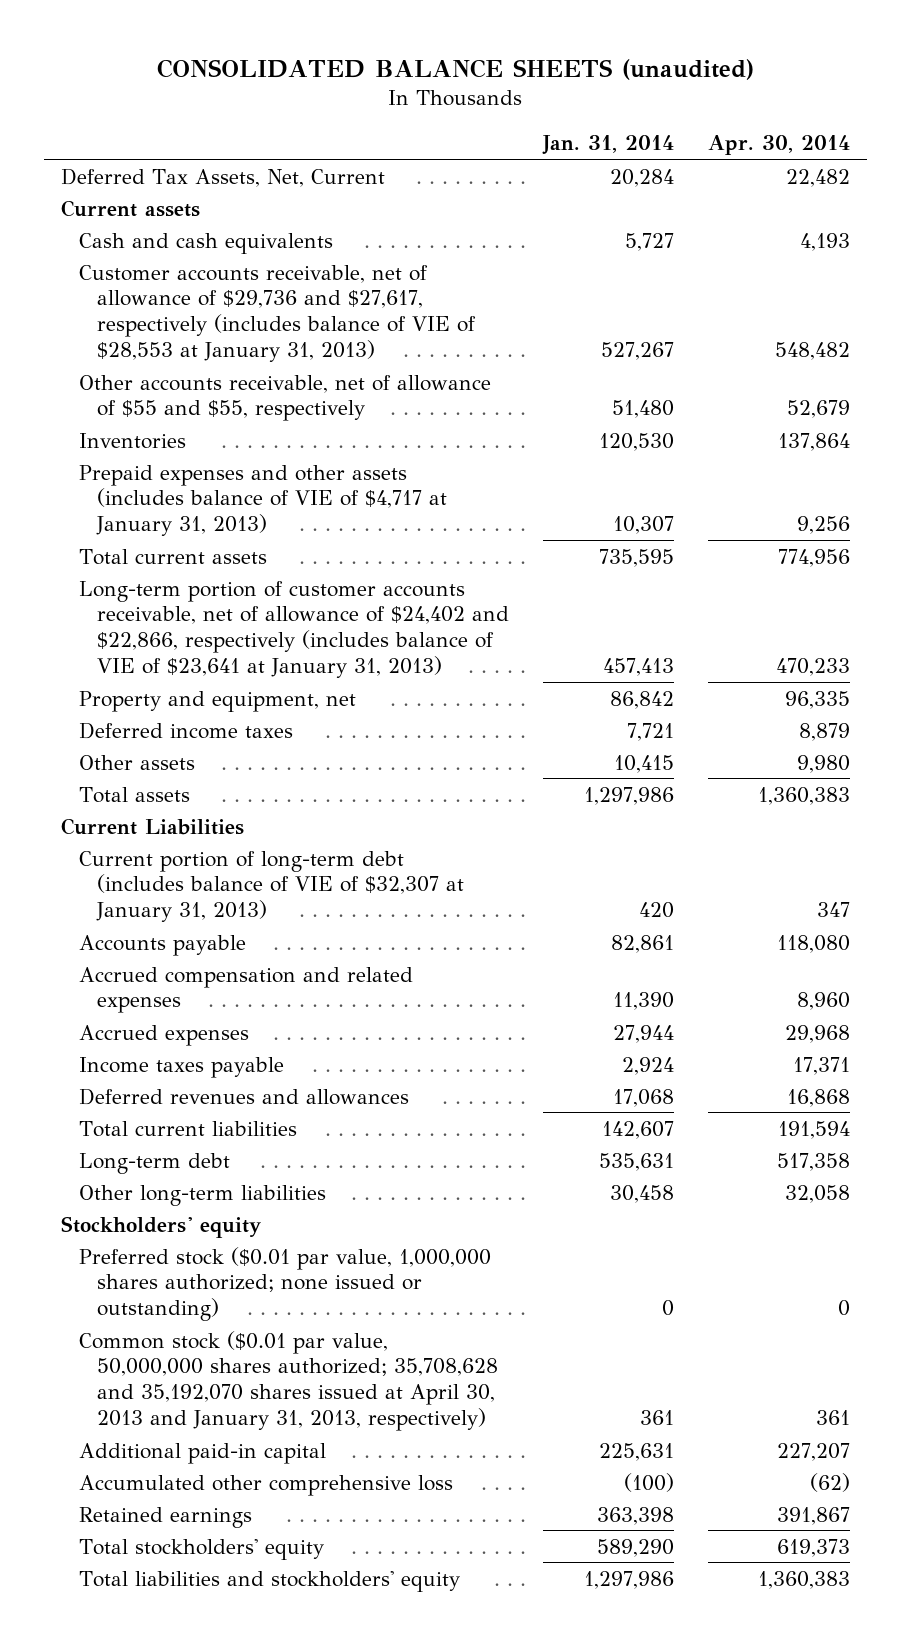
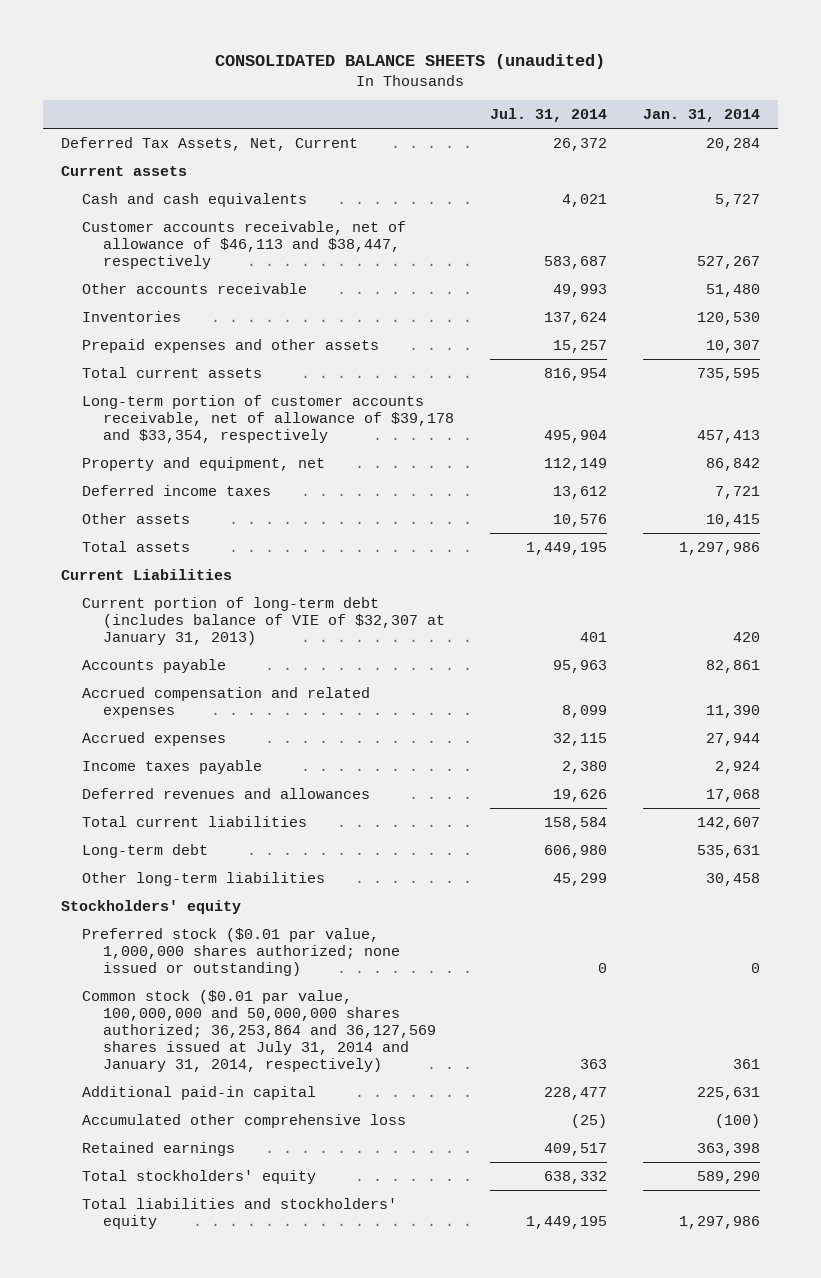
- | Jan. 31, 2014 | Apr. 30, 2014
+ | Jul. 31, 2014 | Jan. 31, 2014
- Customer accounts receivable, net of allowance of $29,736 and $27,617, respectively (includes balance of VIE of $28,553 at January 31, 2013) | 527,267 | 548,482
- Other accounts receivable, net of allowance of $55 and $55, respectively | 51,480 | 52,679
+ Customer accounts receivable, net of allowance of $46,113 and $38,447, respectively | 583,687 | 527,267
+ Other accounts receivable | 49,993 | 51,480
- Prepaid expenses and other assets (includes balance of VIE of $4,717 at January 31, 2013) | 10,307 | 9,256
+ Prepaid expenses and other assets | 15,257 | 10,307
- Long-term portion of customer accounts receivable, net of allowance of $24,402 and $22,866, respectively (includes balance of VIE of $23,641 at January 31, 2013) | 457,413 | 470,233
+ Long-term portion of customer accounts receivable, net of allowance of $39,178 and $33,354, respectively | 495,904 | 457,413
- Common stock ($0.01 par value, 50,000,000 shares authorized; 35,708,628 and 35,192,070 shares issued at April 30, 2013 and January 31, 2013, respectively) | 361 | 361
+ Common stock ($0.01 par value, 100,000,000 and 50,000,000 shares authorized; 36,253,864 and 36,127,569 shares issued at July 31, 2014 and January 31, 2014, respectively) | 363 | 361

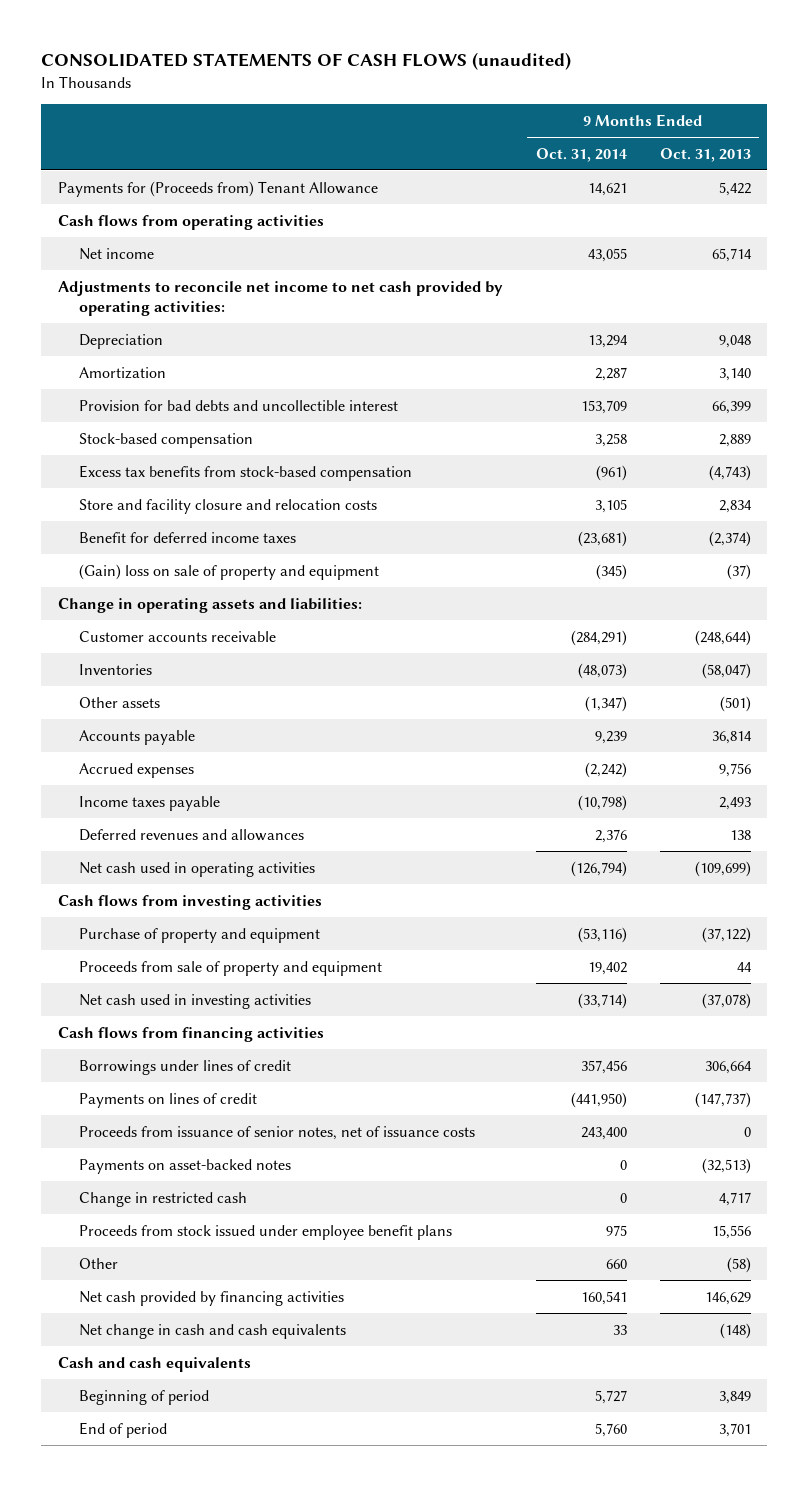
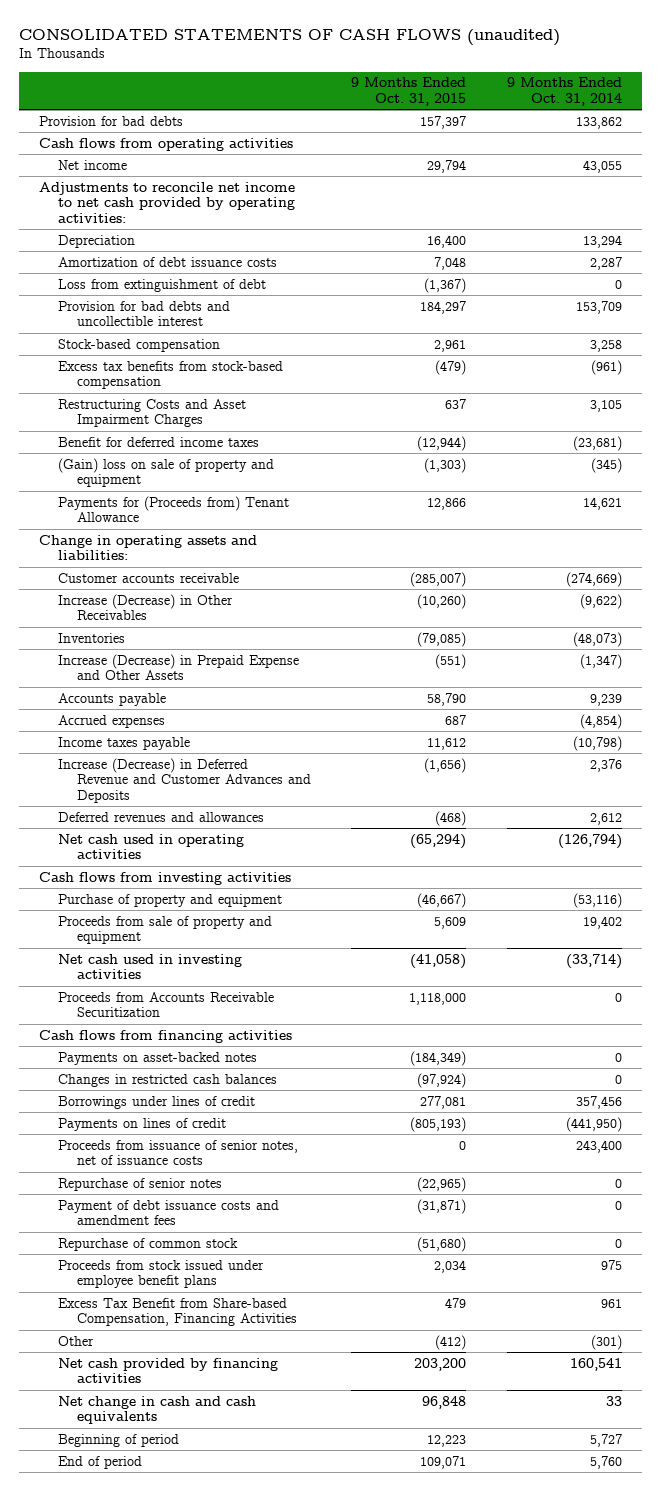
- | 9 Months Ended Oct. 31, 2014 | 9 Months Ended Oct. 31, 2013
+ | 9 Months Ended Oct. 31, 2015 | 9 Months Ended Oct. 31, 2014
+ Provision for bad debts | 157,397 | 133,862
- Amortization | 2,287 | 3,140
+ Amortization of debt issuance costs | 7,048 | 2,287
+ Loss from extinguishment of debt | (1,367) | 0
- Store and facility closure and relocation costs | 3,105 | 2,834
+ Restructuring Costs and Asset Impairment Charges | 637 | 3,105
moved down: Payments for (Proceeds from) Tenant Allowance | 12,866 | 14,621
- Customer accounts receivable | (284,291) | (248,644)
+ Customer accounts receivable | (285,007) | (274,669)
+ Increase (Decrease) in Other Receivables | (10,260) | (9,622)
- Other assets | (1,347) | (501)
+ Increase (Decrease) in Prepaid Expense and Other Assets | (551) | (1,347)
- Accrued expenses | (2,242) | 9,756
+ Accrued expenses | 687 | (4,854)
- Deferred revenues and allowances | 2,376 | 138
+ Increase (Decrease) in Deferred Revenue and Customer Advances and Deposits | (1,656) | 2,376
+ Deferred revenues and allowances | (468) | 2,612
+ Proceeds from Accounts Receivable Securitization | 1,118,000 | 0
moved up: Payments on asset-backed notes | (184,349) | 0
+ Changes in restricted cash balances | (97,924) | 0
- Change in restricted cash | 0 | 4,717
+ Repurchase of senior notes | (22,965) | 0
+ Payment of debt issuance costs and amendment fees | (31,871) | 0
+ Repurchase of common stock | (51,680) | 0
- Other | 660 | (58)
+ Excess Tax Benefit from Share-based Compensation, Financing Activities | 479 | 961
+ Other | (412) | (301)
- Cash and cash equivalents

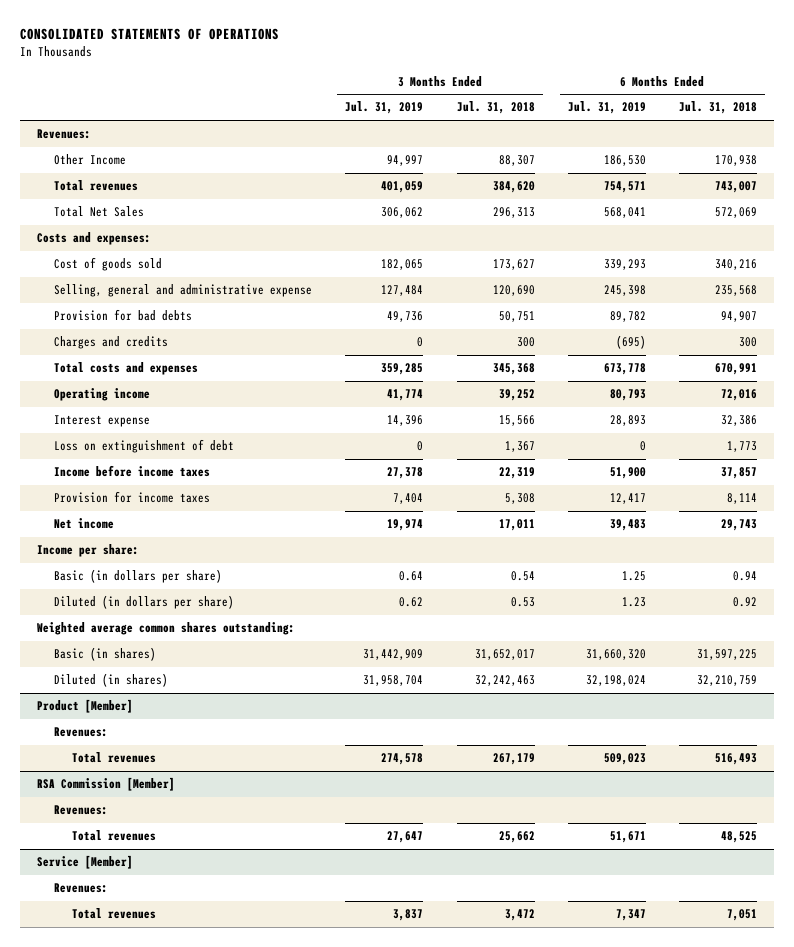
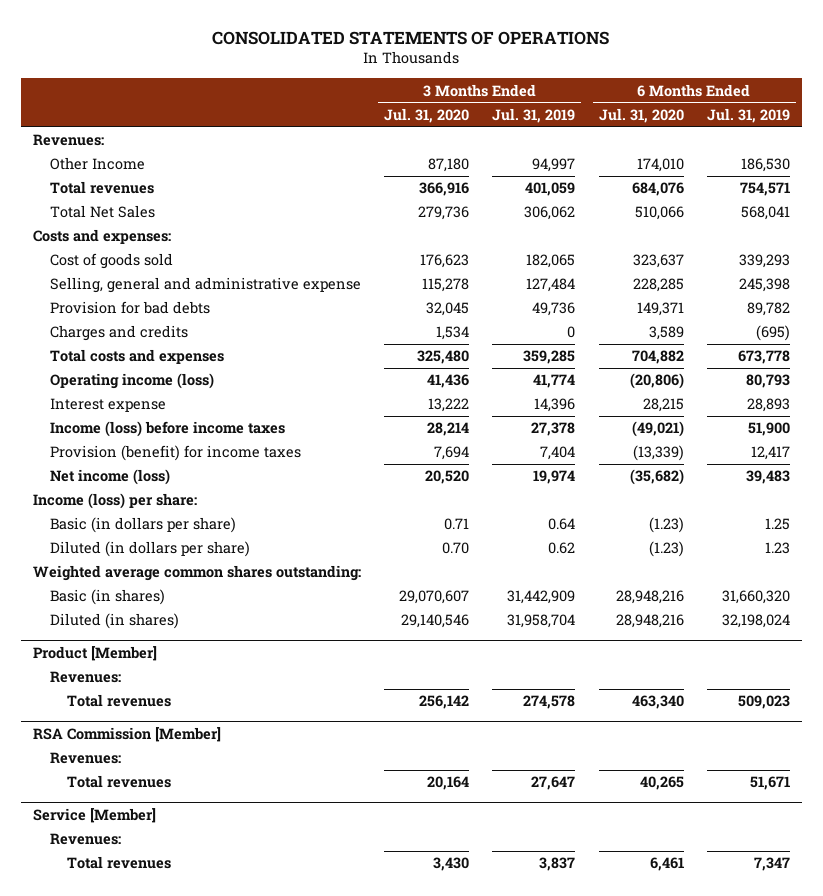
- | 3 Months Ended Jul. 31, 2019 | 3 Months Ended Jul. 31, 2018 | 6 Months Ended Jul. 31, 2019 | 6 Months Ended Jul. 31, 2018
+ | 3 Months Ended Jul. 31, 2020 | 3 Months Ended Jul. 31, 2019 | 6 Months Ended Jul. 31, 2020 | 6 Months Ended Jul. 31, 2019
- Operating income | 41,774 | 39,252 | 80,793 | 72,016
+ Operating income (loss) | 41,436 | 41,774 | (20,806) | 80,793
- Loss on extinguishment of debt | 0 | 1,367 | 0 | 1,773
- Income before income taxes | 27,378 | 22,319 | 51,900 | 37,857
- Provision for income taxes | 7,404 | 5,308 | 12,417 | 8,114
- Net income | 19,974 | 17,011 | 39,483 | 29,743
- Income per share:
+ Income (loss) before income taxes | 28,214 | 27,378 | (49,021) | 51,900
+ Provision (benefit) for income taxes | 7,694 | 7,404 | (13,339) | 12,417
+ Net income (loss) | 20,520 | 19,974 | (35,682) | 39,483
+ Income (loss) per share:

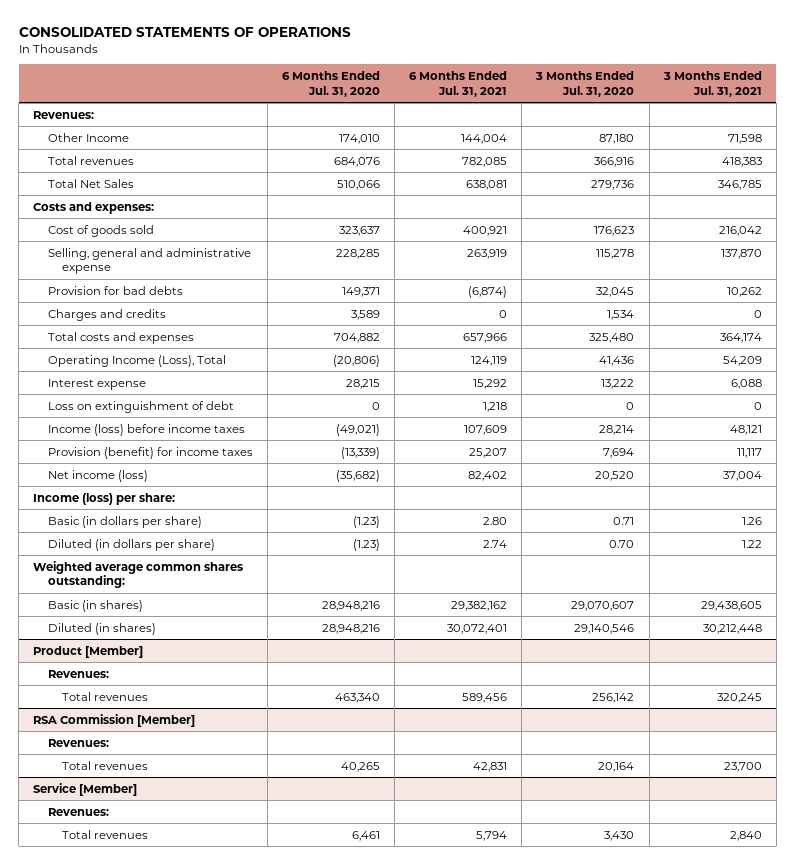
- | 3 Months Ended Jul. 31, 2020 | 3 Months Ended Jul. 31, 2019 | 6 Months Ended Jul. 31, 2020 | 6 Months Ended Jul. 31, 2019
+ | 6 Months Ended Jul. 31, 2020 | 6 Months Ended Jul. 31, 2021 | 3 Months Ended Jul. 31, 2020 | 3 Months Ended Jul. 31, 2021
- Operating income (loss) | 41,436 | 41,774 | (20,806) | 80,793
+ Operating Income (Loss), Total | (20,806) | 124,119 | 41,436 | 54,209
+ Loss on extinguishment of debt | 0 | 1,218 | 0 | 0

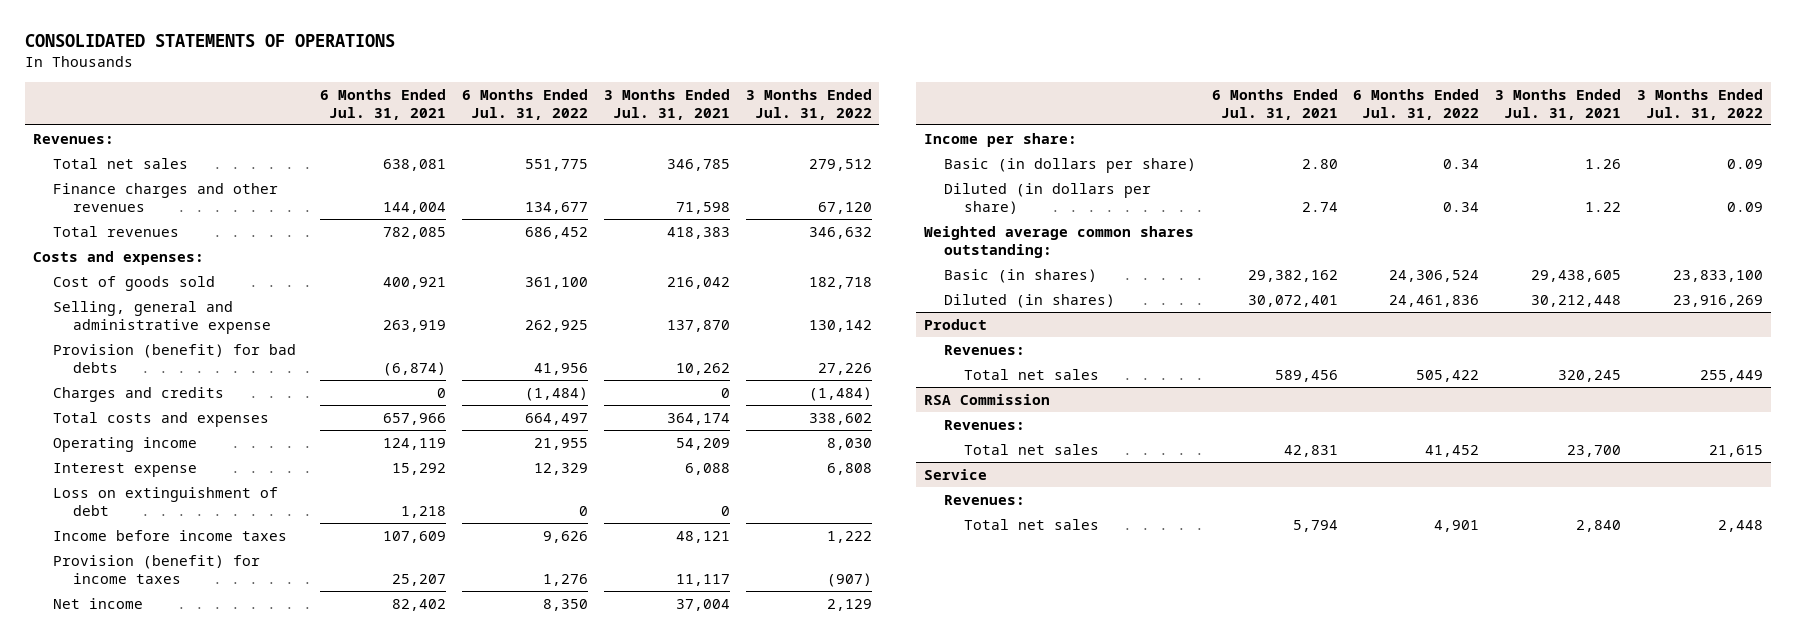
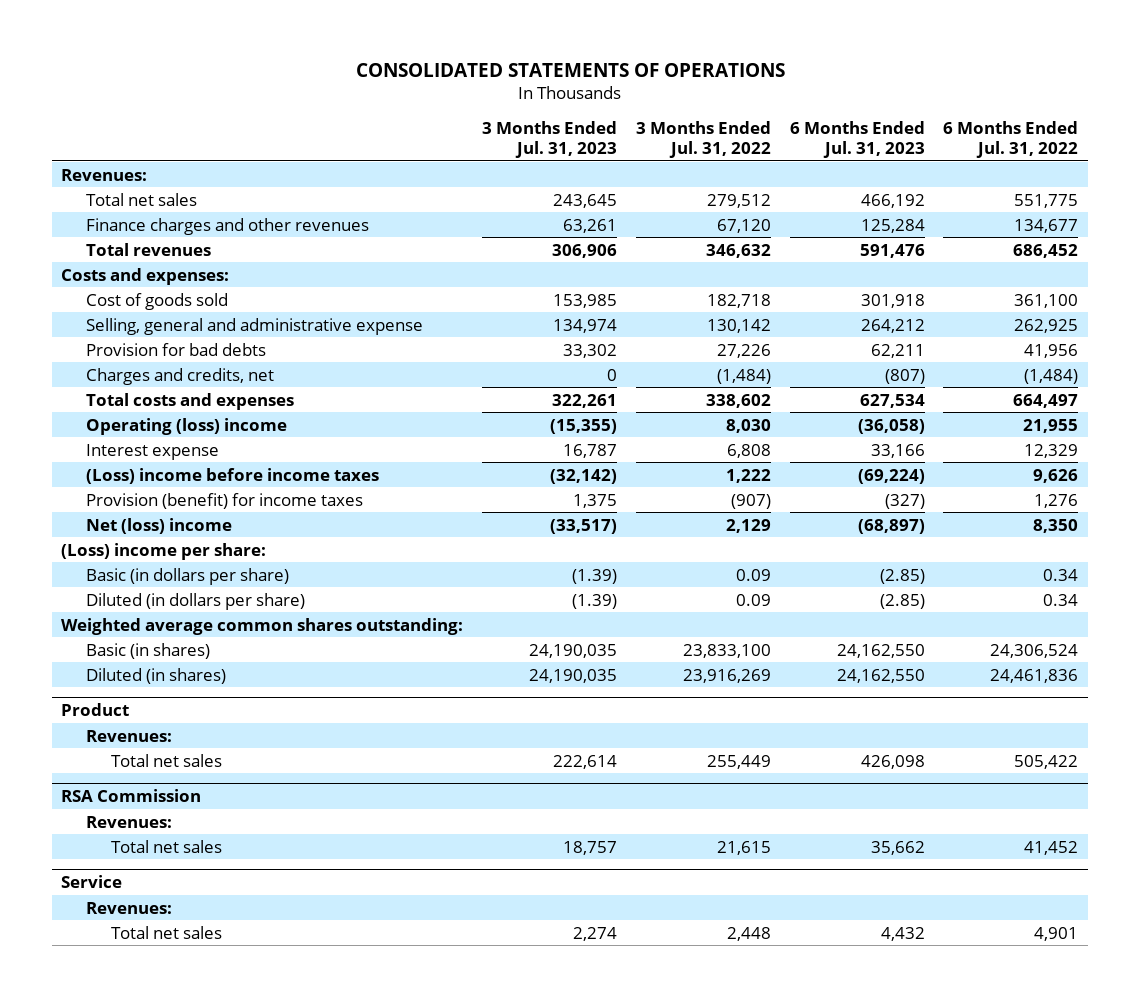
- | 6 Months Ended Jul. 31, 2021 | 6 Months Ended Jul. 31, 2022 | 3 Months Ended Jul. 31, 2021 | 3 Months Ended Jul. 31, 2022
+ | 3 Months Ended Jul. 31, 2023 | 3 Months Ended Jul. 31, 2022 | 6 Months Ended Jul. 31, 2023 | 6 Months Ended Jul. 31, 2022
- Provision (benefit) for bad debts | (6,874) | 41,956 | 10,262 | 27,226
- Charges and credits | 0 | (1,484) | 0 | (1,484)
+ Provision for bad debts | 33,302 | 27,226 | 62,211 | 41,956
+ Charges and credits, net | 0 | (1,484) | (807) | (1,484)
- Operating income | 124,119 | 21,955 | 54,209 | 8,030
+ Operating (loss) income | (15,355) | 8,030 | (36,058) | 21,955
- Loss on extinguishment of debt | 1,218 | 0 | 0 |
- Income before income taxes | 107,609 | 9,626 | 48,121 | 1,222
+ (Loss) income before income taxes | (32,142) | 1,222 | (69,224) | 9,626
- Net income | 82,402 | 8,350 | 37,004 | 2,129
- Income per share:
+ Net (loss) income | (33,517) | 2,129 | (68,897) | 8,350
+ (Loss) income per share:

